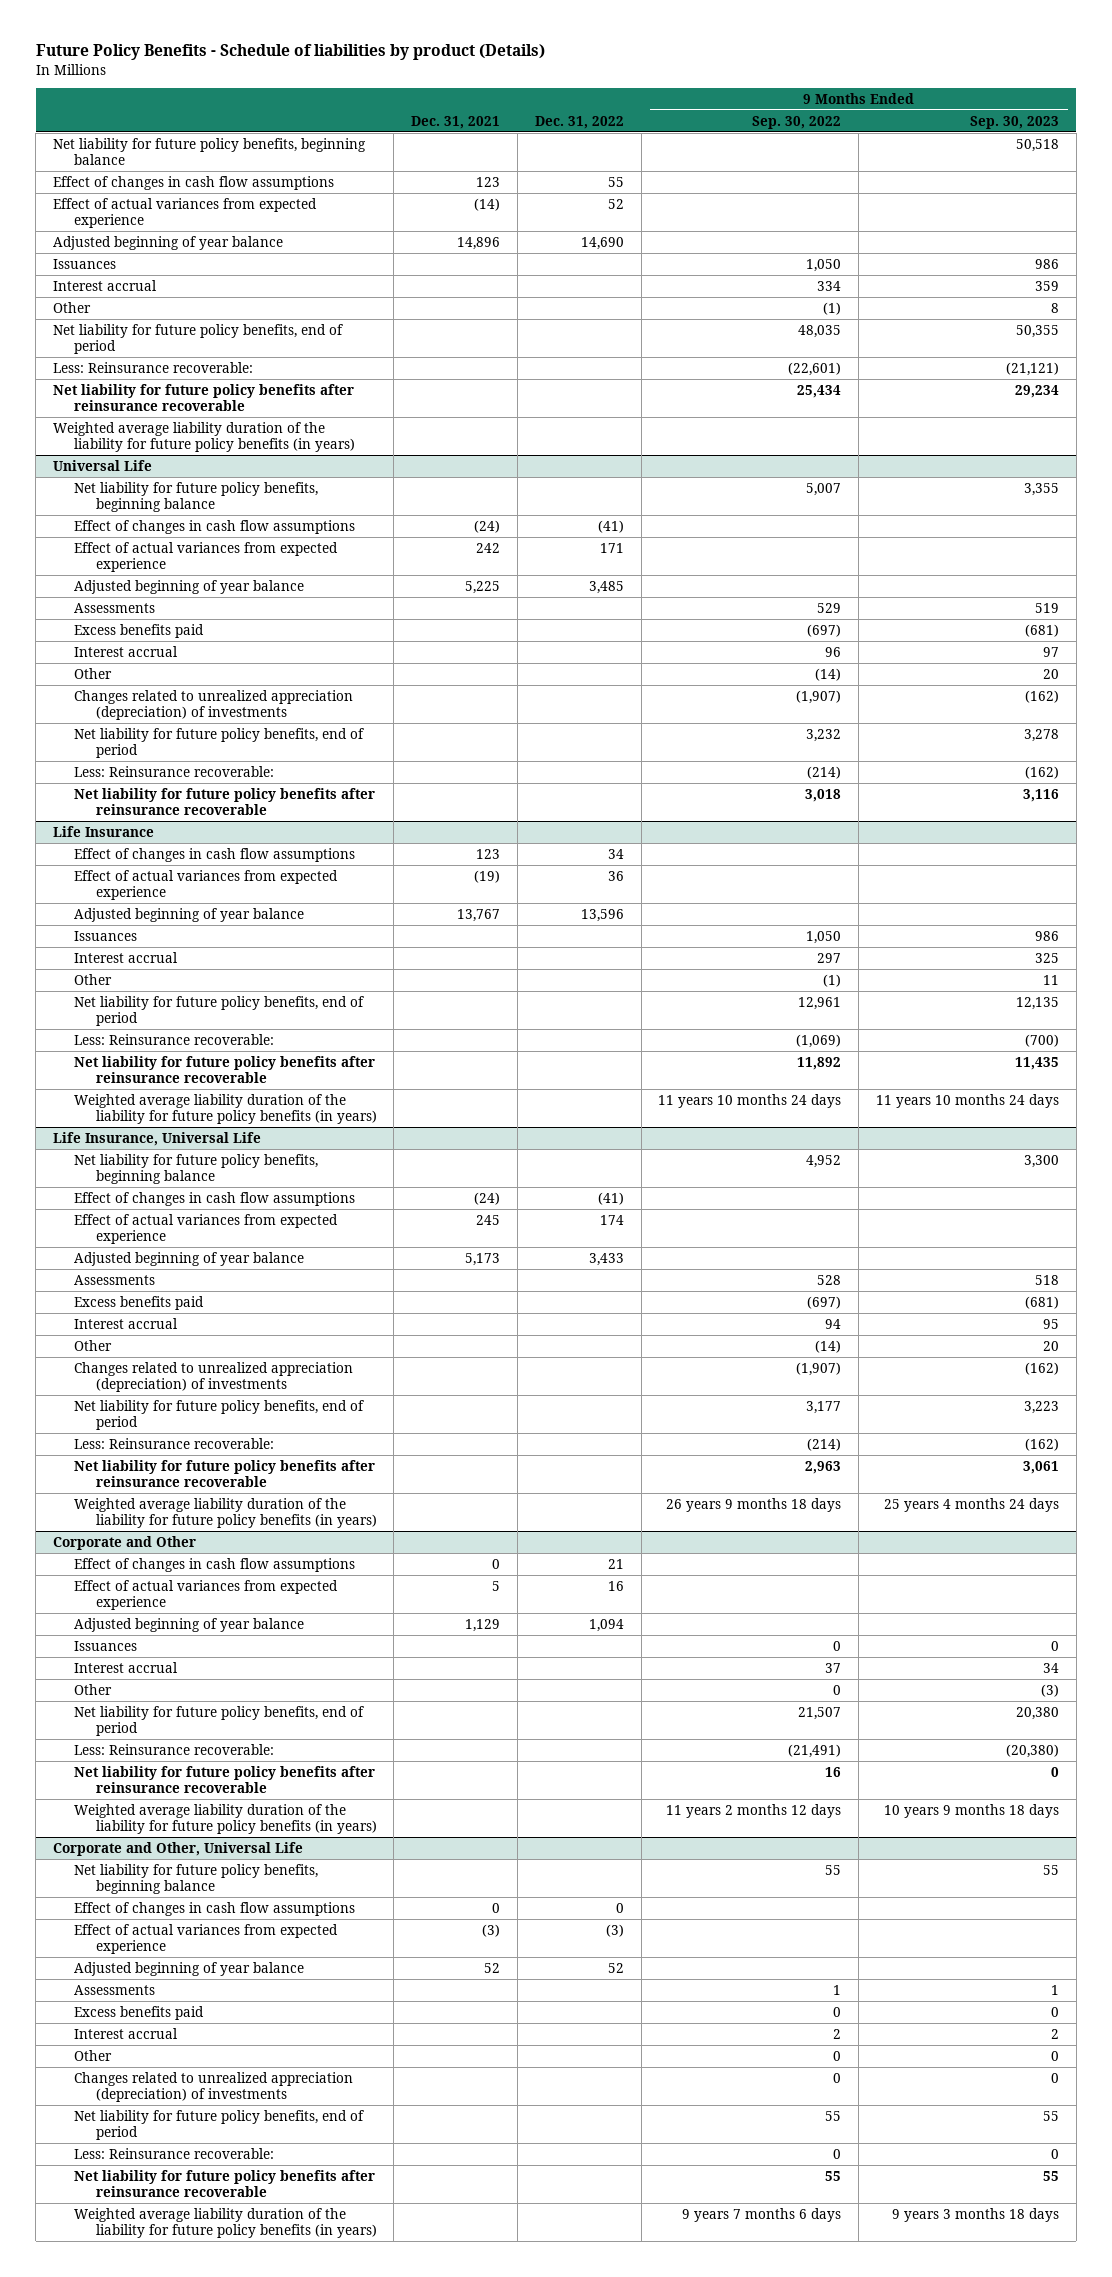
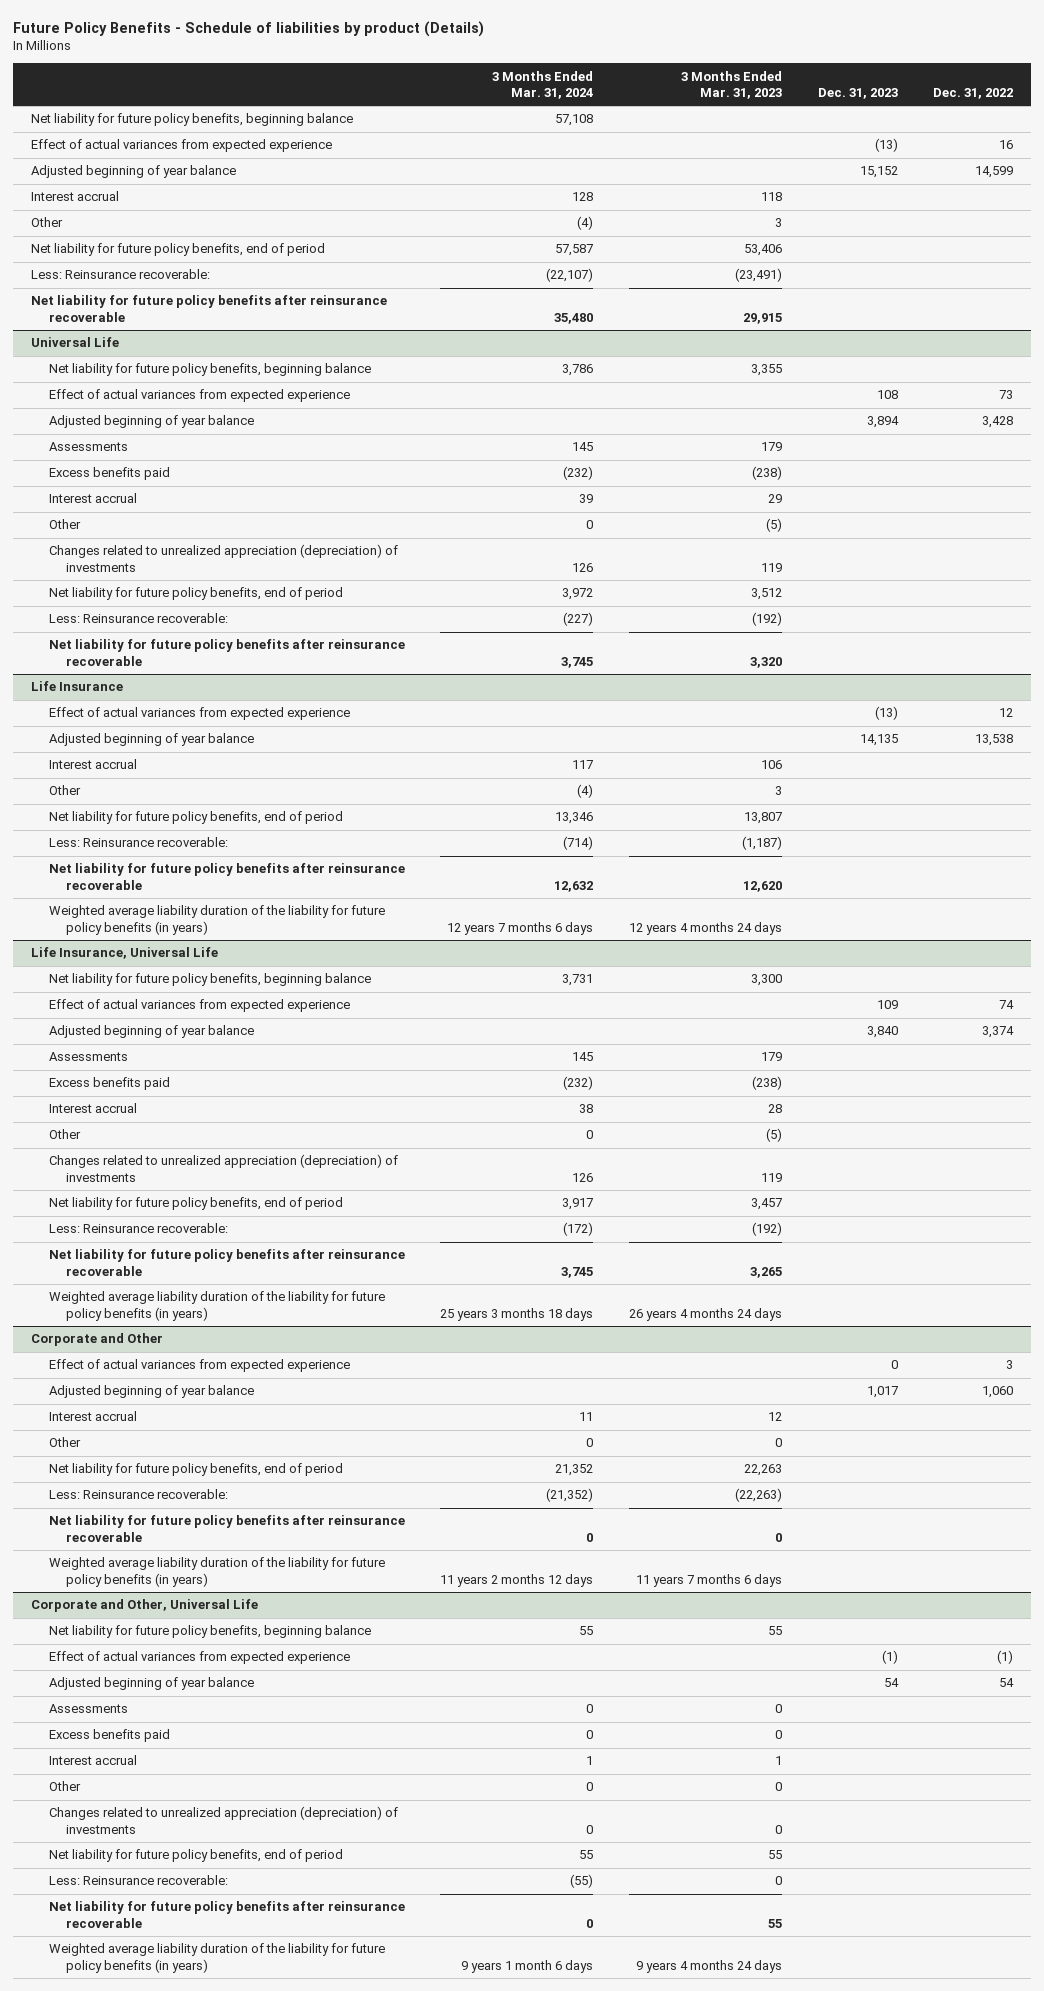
- | Dec. 31, 2021 | Dec. 31, 2022 | 9 Months Ended Sep. 30, 2022 | 9 Months Ended Sep. 30, 2023
+ | 3 Months Ended Mar. 31, 2024 | 3 Months Ended Mar. 31, 2023 | Dec. 31, 2023 | Dec. 31, 2022
- Effect of changes in cash flow assumptions | 123 | 55 | |
- Effect of actual variances from expected experience | (14) | 52 | |
- Adjusted beginning of year balance | 14,896 | 14,690 | |
- Issuances | | | 1,050 | 986
+ Effect of actual variances from expected experience | | | (13) | 16
+ Adjusted beginning of year balance | | | 15,152 | 14,599
- Weighted average liability duration of the liability for future policy benefits (in years)
@ Universal Life
- Effect of changes in cash flow assumptions | (24) | (41) | |
- Effect of actual variances from expected experience | 242 | 171 | |
- Adjusted beginning of year balance | 5,225 | 3,485 | |
+ Effect of actual variances from expected experience | | | 108 | 73
+ Adjusted beginning of year balance | | | 3,894 | 3,428
@ Life Insurance
- Effect of changes in cash flow assumptions | 123 | 34 | |
- Effect of actual variances from expected experience | (19) | 36 | |
- Adjusted beginning of year balance | 13,767 | 13,596 | |
- Issuances | | | 1,050 | 986
+ Effect of actual variances from expected experience | | | (13) | 12
+ Adjusted beginning of year balance | | | 14,135 | 13,538
@ Life Insurance, Universal Life
- Effect of changes in cash flow assumptions | (24) | (41) | |
- Effect of actual variances from expected experience | 245 | 174 | |
- Adjusted beginning of year balance | 5,173 | 3,433 | |
+ Effect of actual variances from expected experience | | | 109 | 74
+ Adjusted beginning of year balance | | | 3,840 | 3,374
@ Corporate and Other
- Effect of changes in cash flow assumptions | 0 | 21 | |
- Effect of actual variances from expected experience | 5 | 16 | |
- Adjusted beginning of year balance | 1,129 | 1,094 | |
- Issuances | | | 0 | 0
+ Effect of actual variances from expected experience | | | 0 | 3
+ Adjusted beginning of year balance | | | 1,017 | 1,060
@ Corporate and Other, Universal Life
- Effect of changes in cash flow assumptions | 0 | 0 | |
- Effect of actual variances from expected experience | (3) | (3) | |
- Adjusted beginning of year balance | 52 | 52 | |
+ Effect of actual variances from expected experience | | | (1) | (1)
+ Adjusted beginning of year balance | | | 54 | 54

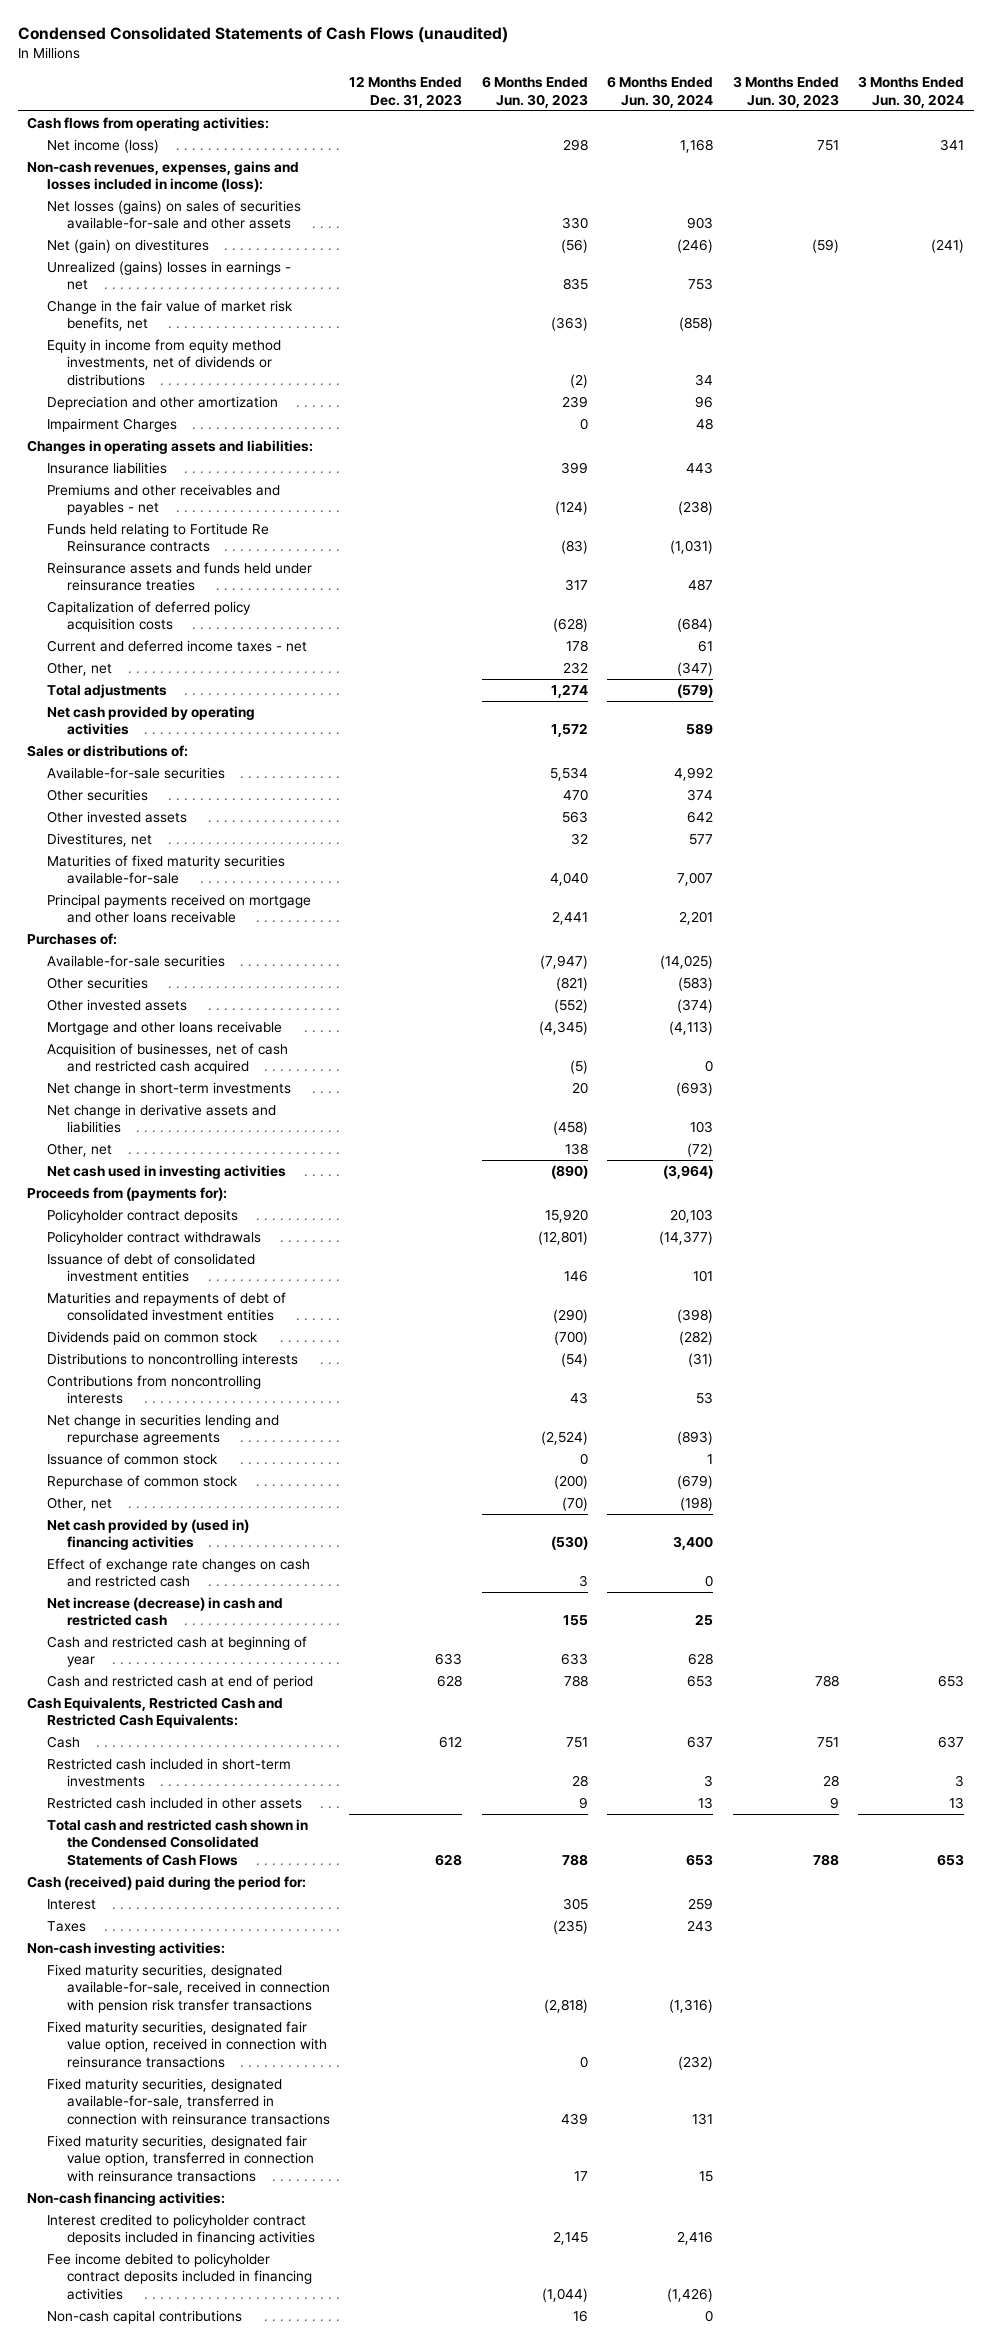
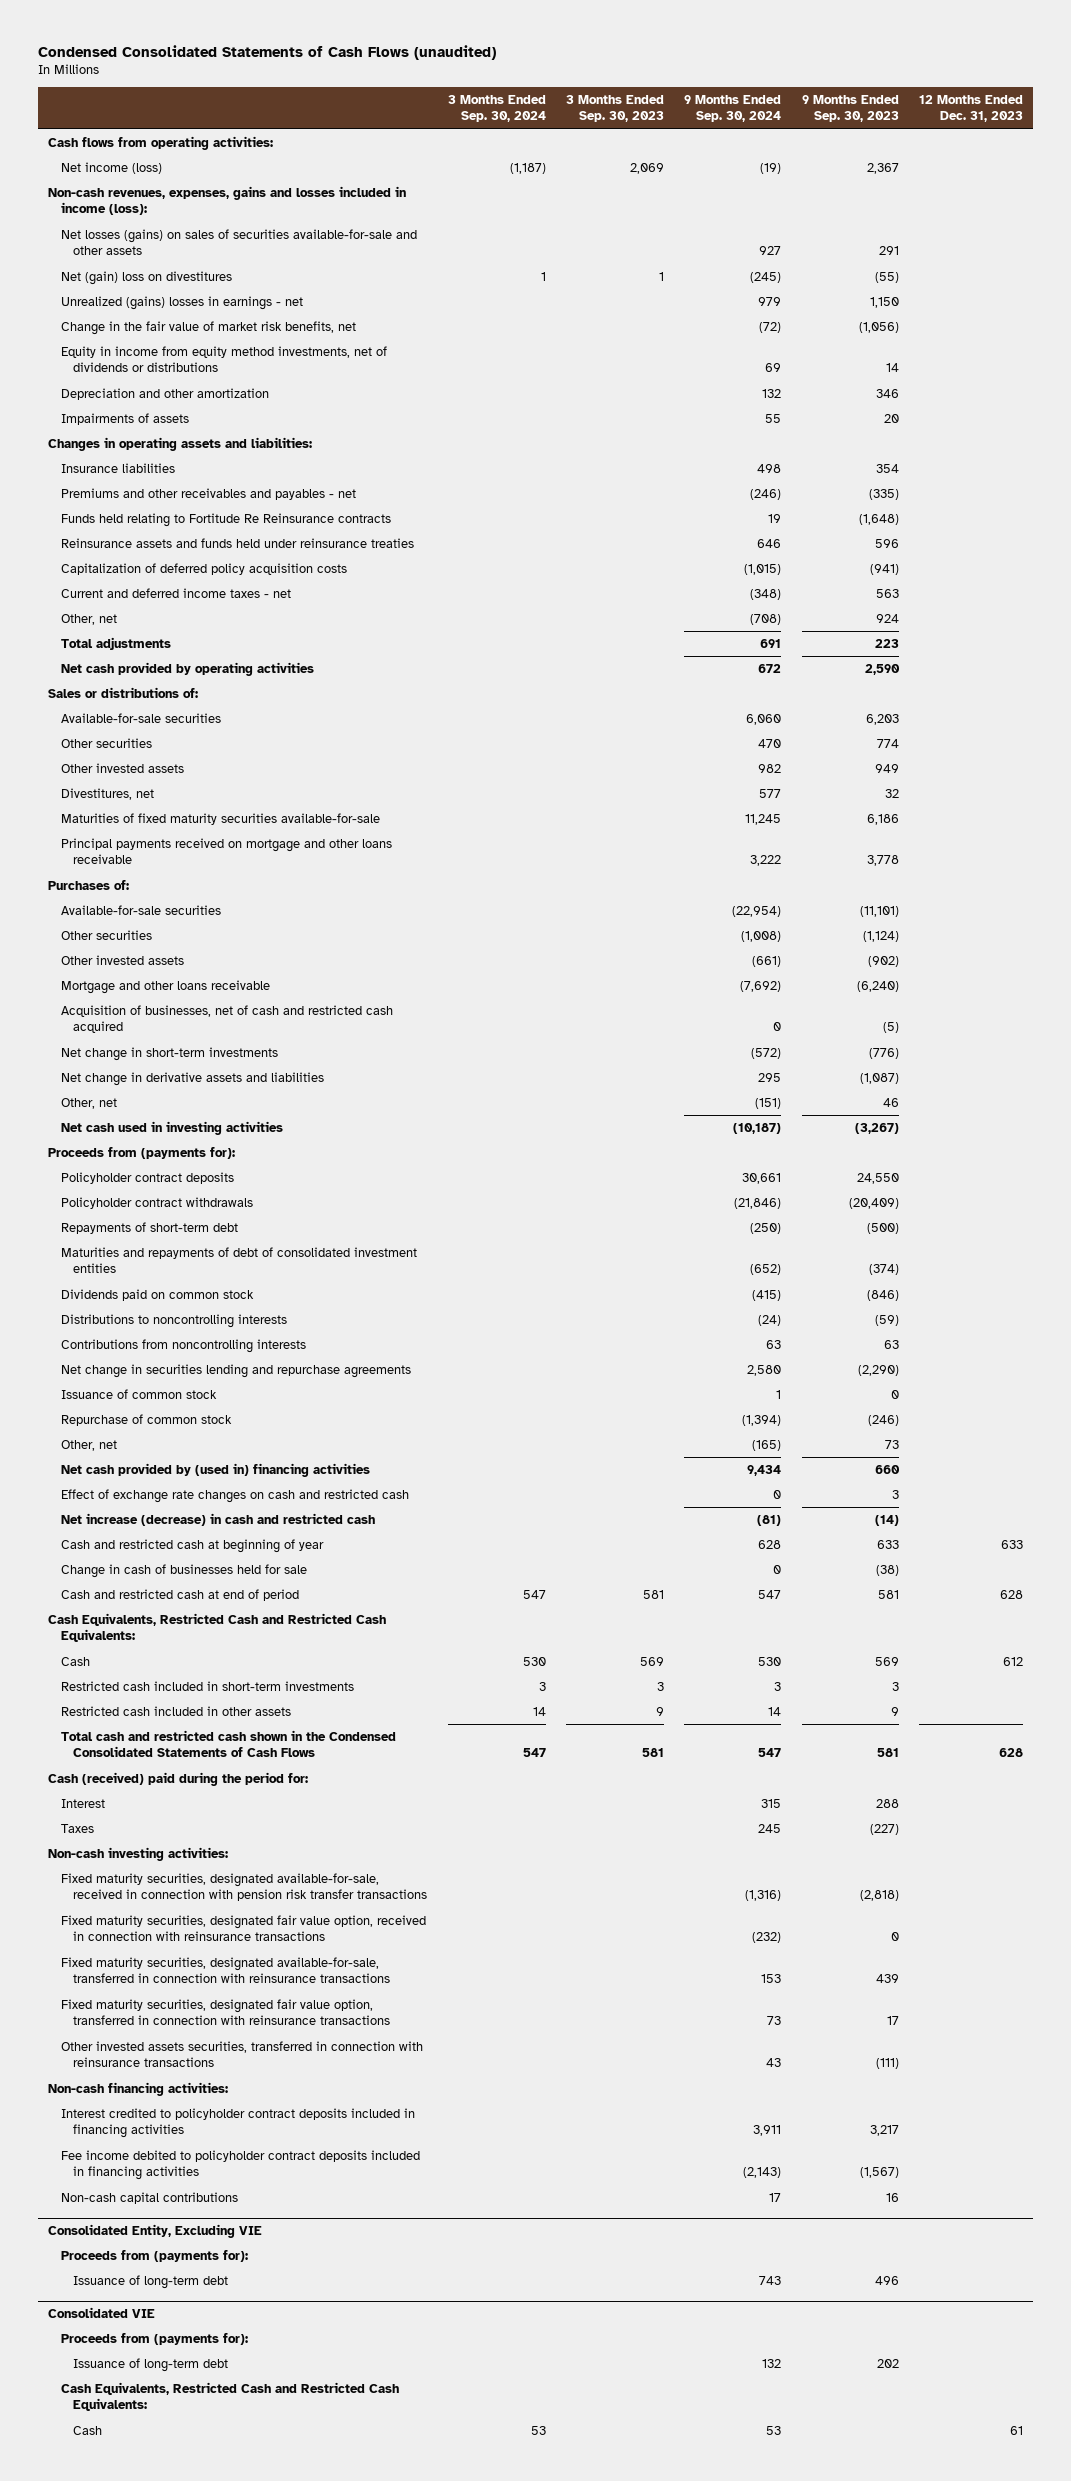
- | 12 Months Ended Dec. 31, 2023 | 6 Months Ended Jun. 30, 2023 | 6 Months Ended Jun. 30, 2024 | 3 Months Ended Jun. 30, 2023 | 3 Months Ended Jun. 30, 2024
+ | 3 Months Ended Sep. 30, 2024 | 3 Months Ended Sep. 30, 2023 | 9 Months Ended Sep. 30, 2024 | 9 Months Ended Sep. 30, 2023 | 12 Months Ended Dec. 31, 2023
- Net (gain) on divestitures | | (56) | (246) | (59) | (241)
+ Net (gain) loss on divestitures | 1 | 1 | (245) | (55) |
- Impairment Charges | | 0 | 48 | |
+ Impairments of assets | | | 55 | 20 |
- Issuance of debt of consolidated investment entities | | 146 | 101 | |
+ Repayments of short-term debt | | | (250) | (500) |
+ Change in cash of businesses held for sale | | | 0 | (38) |
+ Other invested assets securities, transferred in connection with reinsurance transactions | | | 43 | (111) |
+ Consolidated Entity, Excluding VIE
+ Proceeds from (payments for):
+ Issuance of long-term debt | | | 743 | 496 |
+ Consolidated VIE
+ Proceeds from (payments for):
+ Issuance of long-term debt | | | 132 | 202 |
+ Cash Equivalents, Restricted Cash and Restricted Cash Equivalents:
+ Cash | 53 | | 53 | | 61

